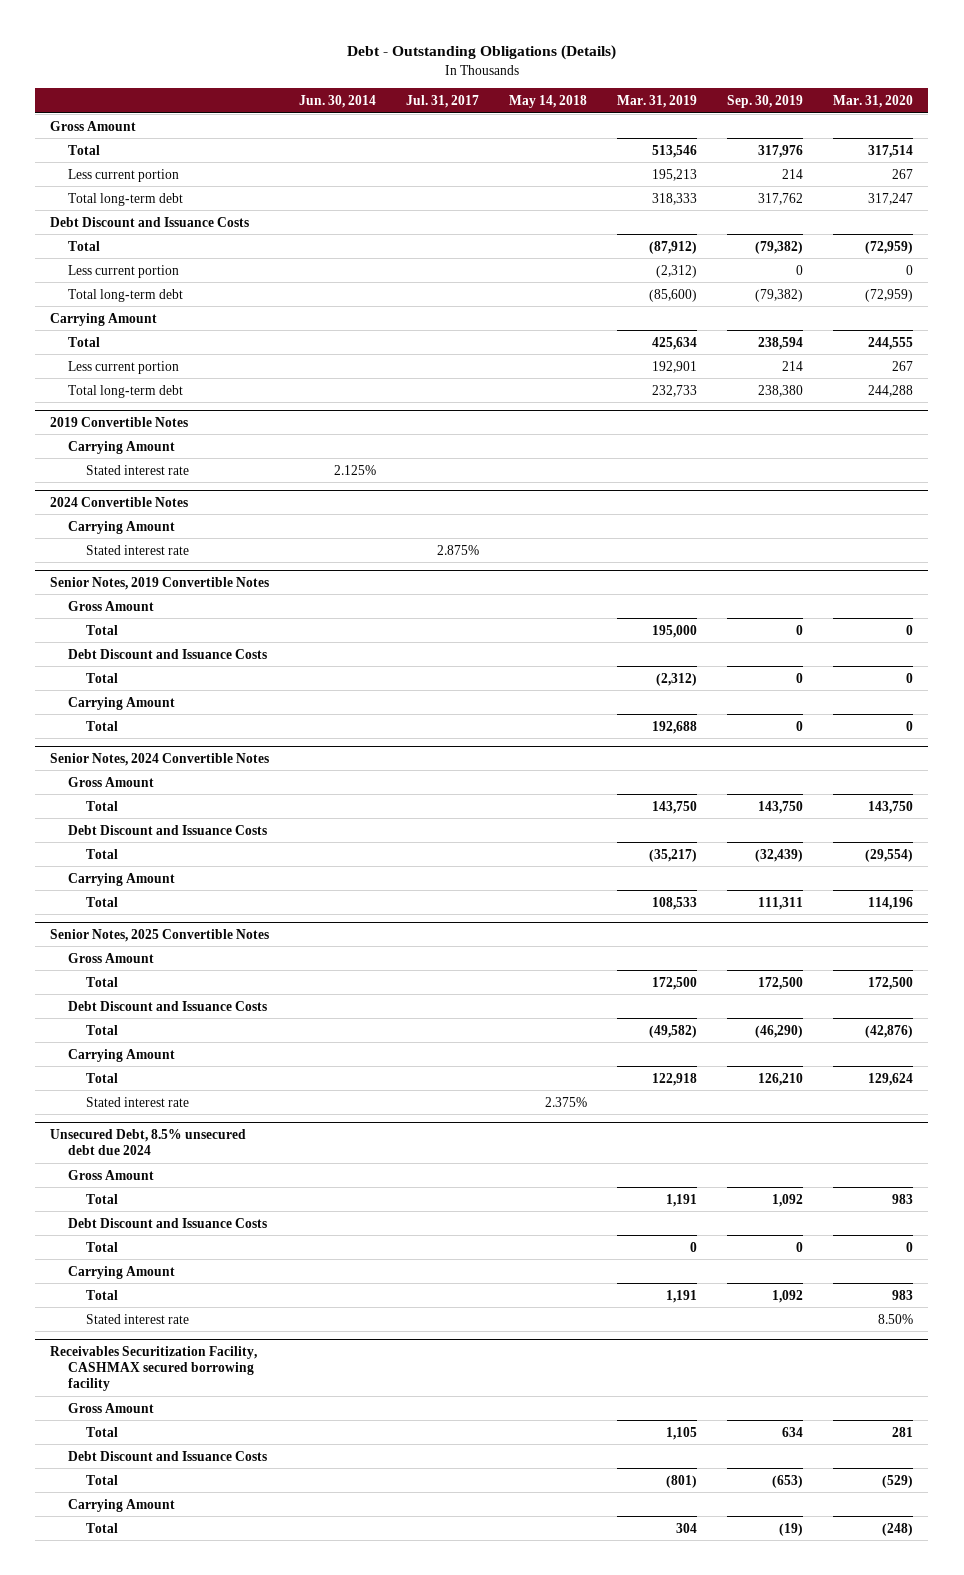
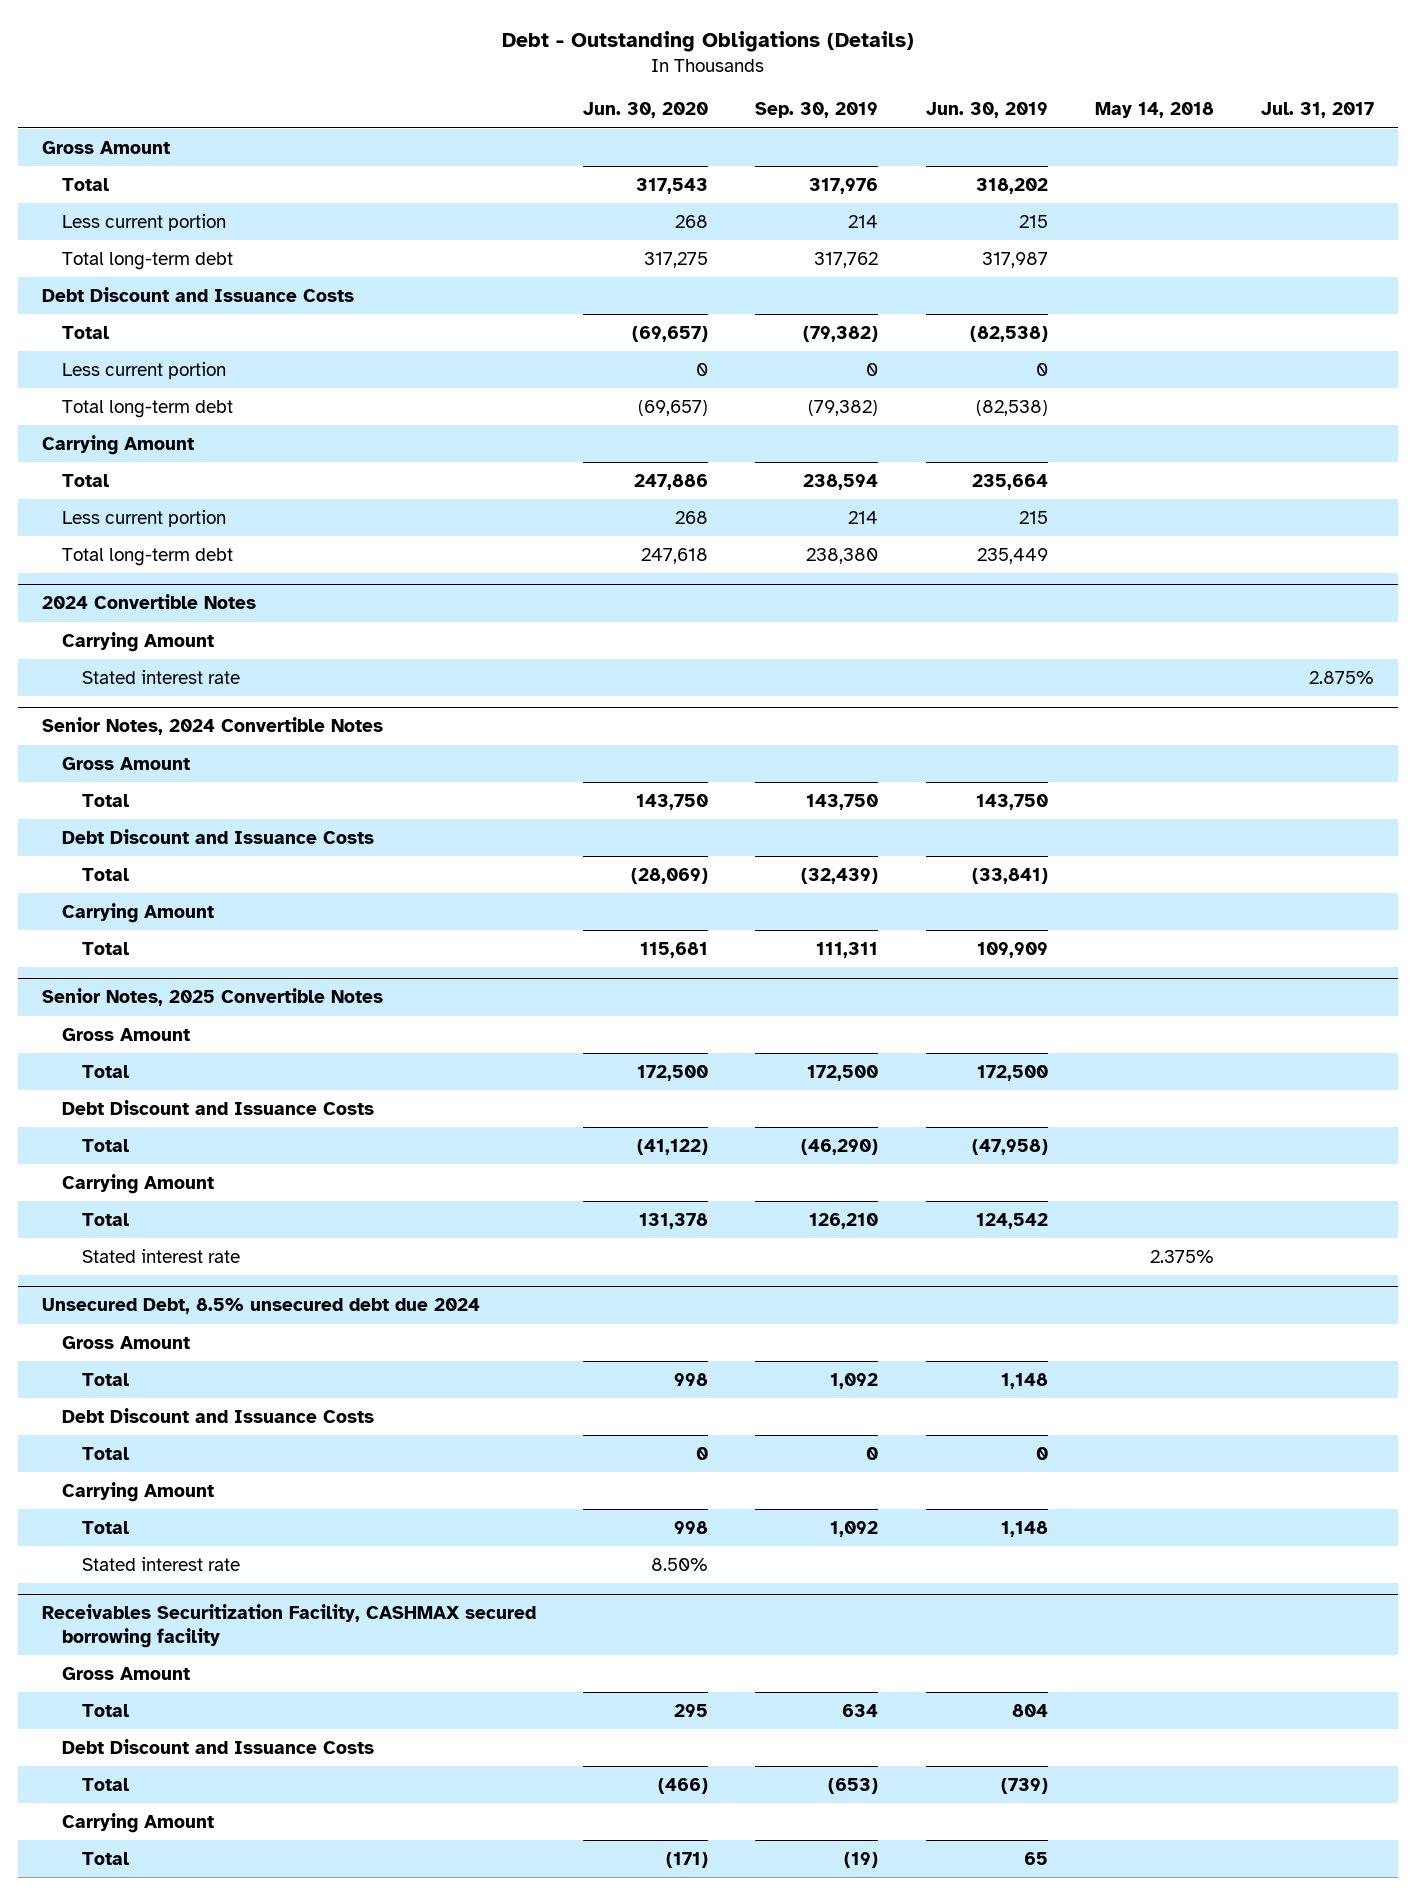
- | Jun. 30, 2014 | Jul. 31, 2017 | May 14, 2018 | Mar. 31, 2019 | Sep. 30, 2019 | Mar. 31, 2020
+ | Jun. 30, 2020 | Sep. 30, 2019 | Jun. 30, 2019 | May 14, 2018 | Jul. 31, 2017
- 2019 Convertible Notes
- Carrying Amount
- Stated interest rate | 2.125% | | | | |
- Senior Notes, 2019 Convertible Notes
- Gross Amount
- Total | | | | 195,000 | 0 | 0
- Debt Discount and Issuance Costs
- Total | | | | (2,312) | 0 | 0
- Carrying Amount
- Total | | | | 192,688 | 0 | 0

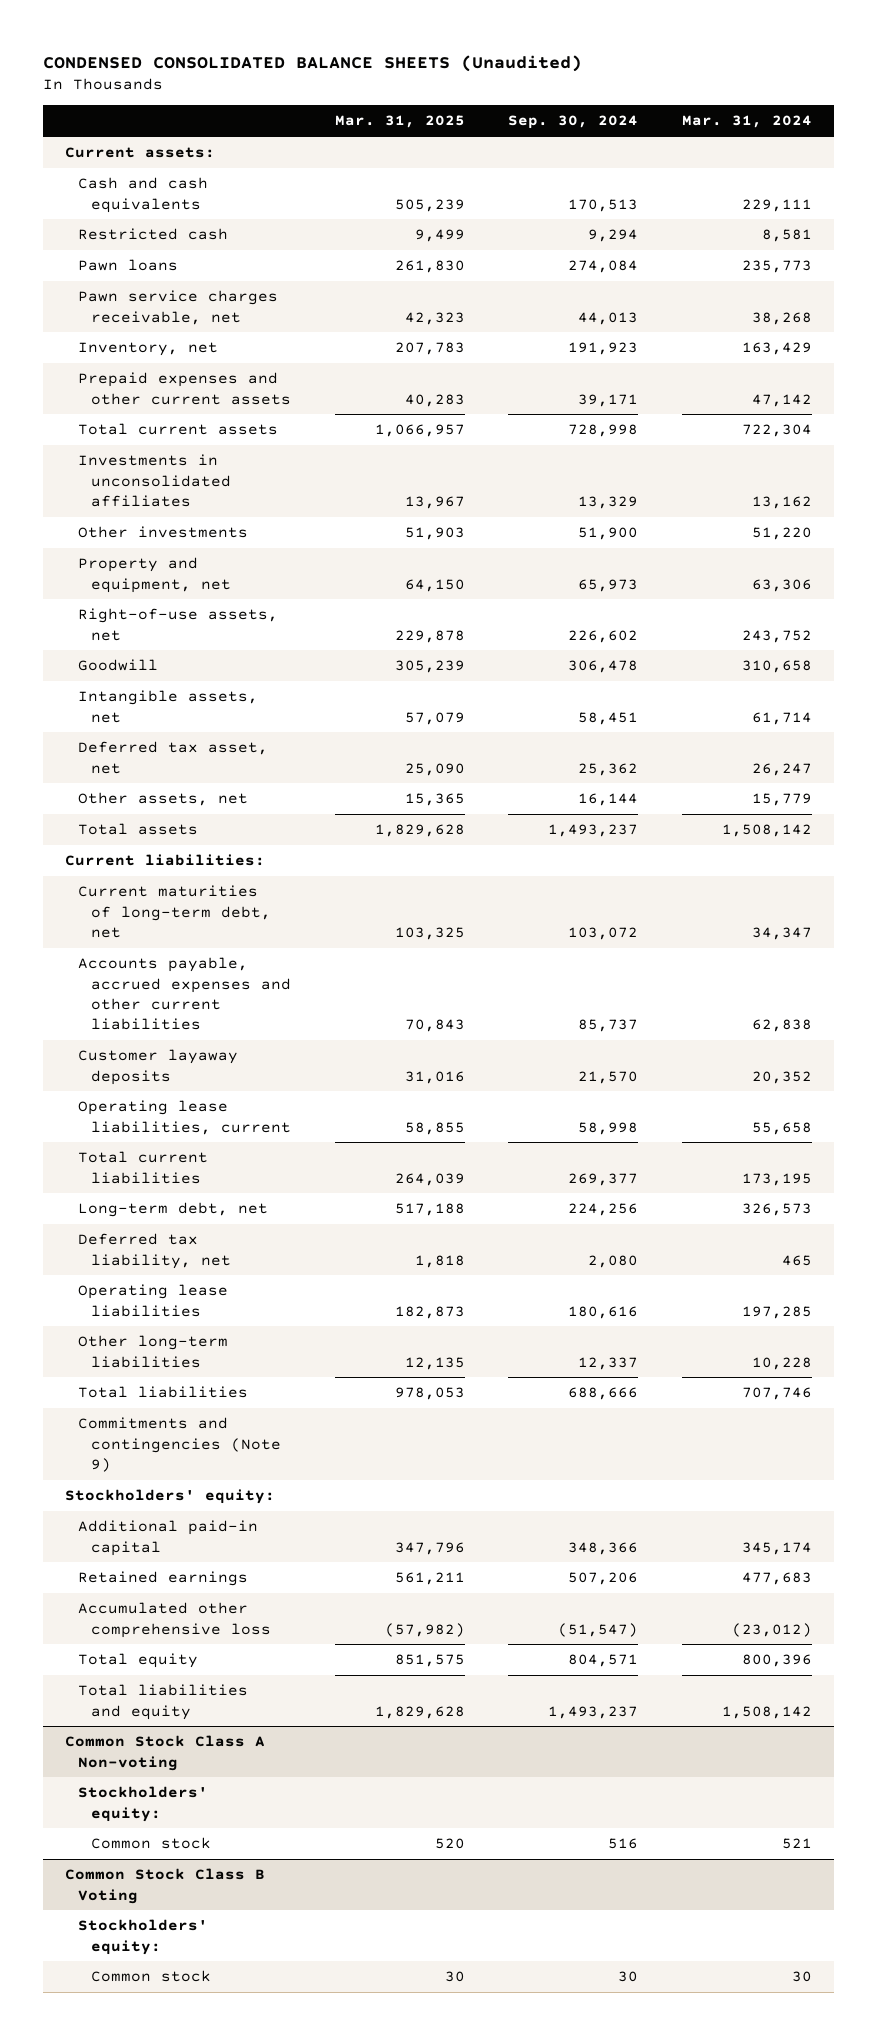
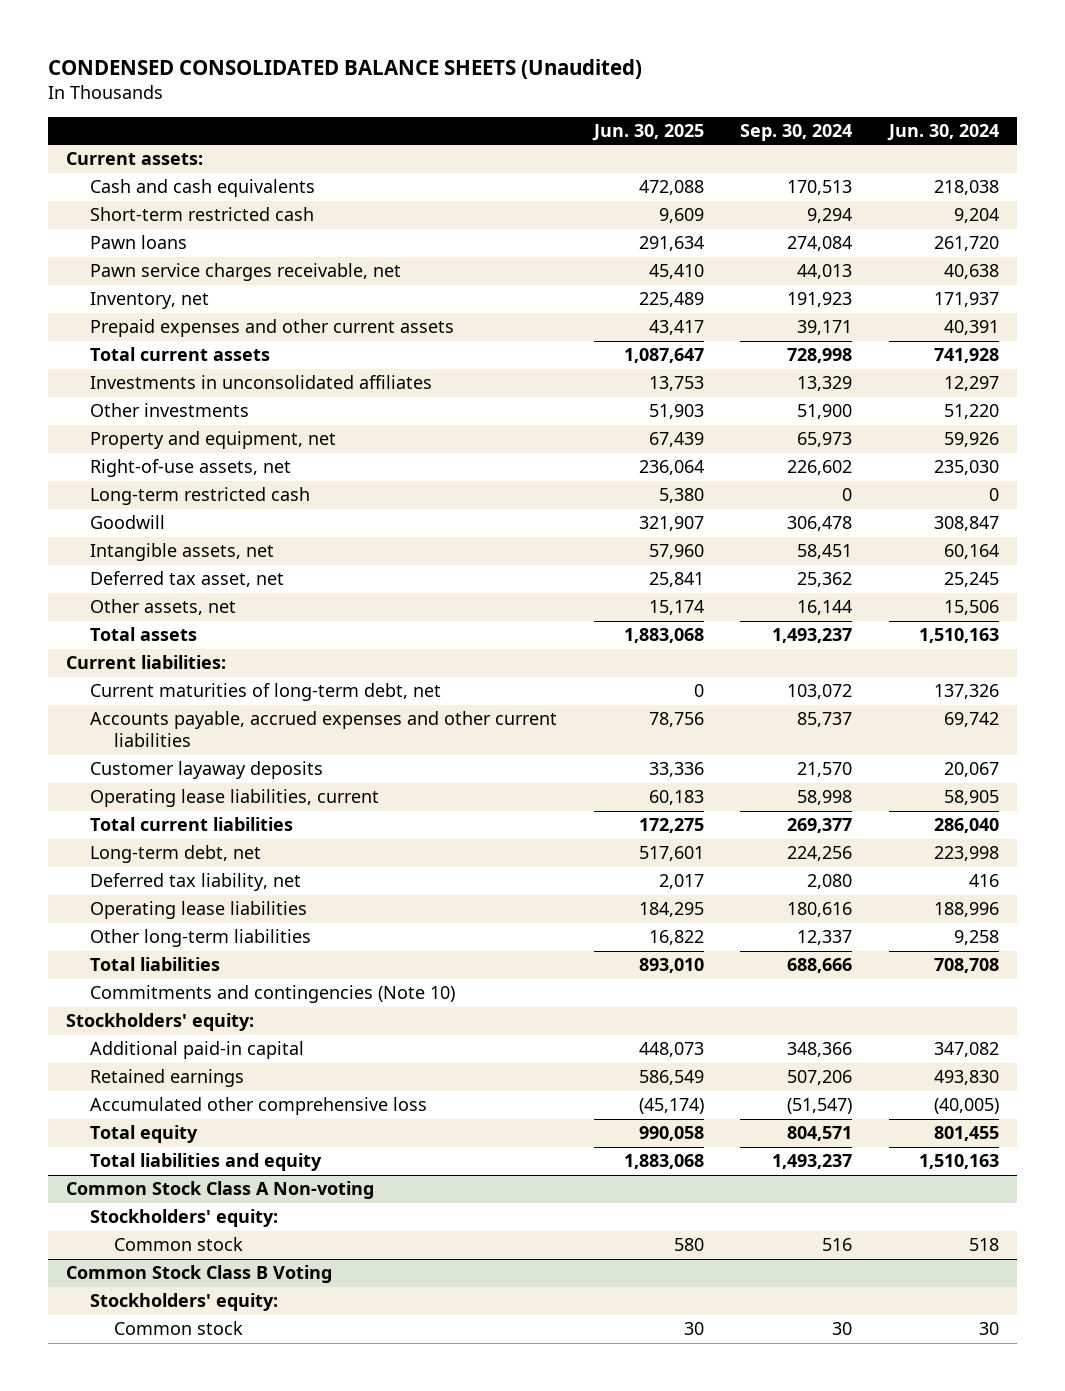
- | Mar. 31, 2025 | Sep. 30, 2024 | Mar. 31, 2024
+ | Jun. 30, 2025 | Sep. 30, 2024 | Jun. 30, 2024
- Restricted cash | 9,499 | 9,294 | 8,581
+ Short-term restricted cash | 9,609 | 9,294 | 9,204
+ Long-term restricted cash | 5,380 | 0 | 0
- Commitments and contingencies (Note 9)
+ Commitments and contingencies (Note 10)

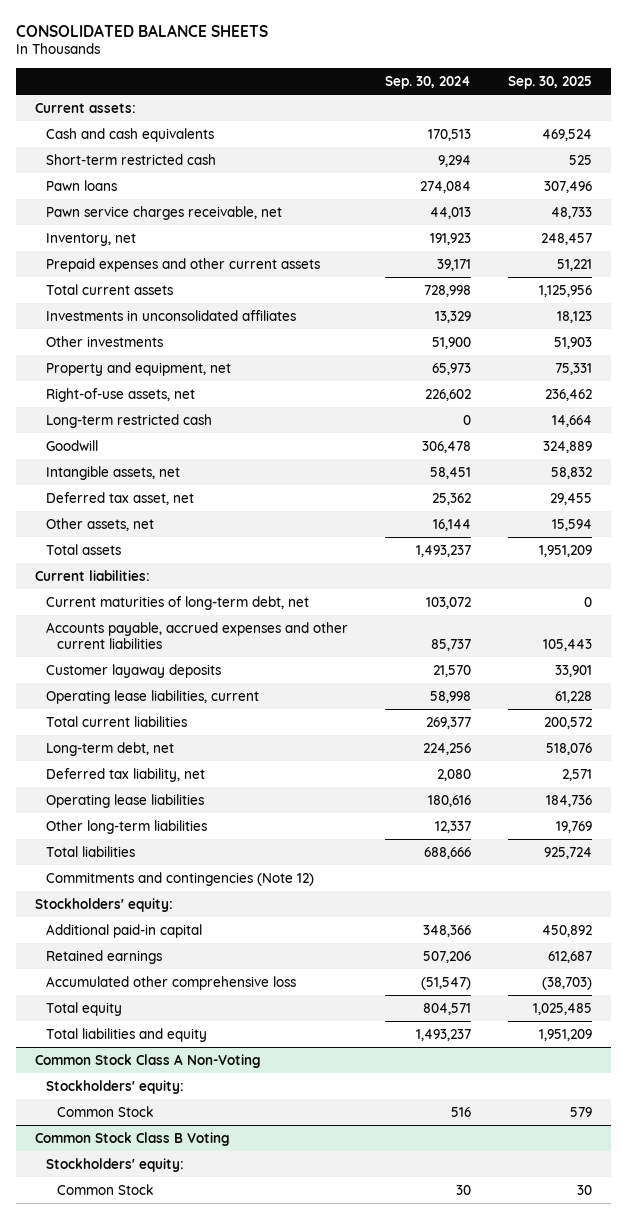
- CONDENSED CONSOLIDATED BALANCE SHEETS (Unaudited)
+ CONSOLIDATED BALANCE SHEETS
- | Jun. 30, 2025 | Sep. 30, 2024 | Jun. 30, 2024
+ | Sep. 30, 2024 | Sep. 30, 2025
- Commitments and contingencies (Note 10)
+ Commitments and contingencies (Note 12)
- Common Stock Class A Non-voting
+ Common Stock Class A Non-Voting
- Common stock | 580 | 516 | 518
+ Common Stock | 516 | 579
@ Common Stock Class B Voting
- Common stock | 30 | 30 | 30
+ Common Stock | 30 | 30

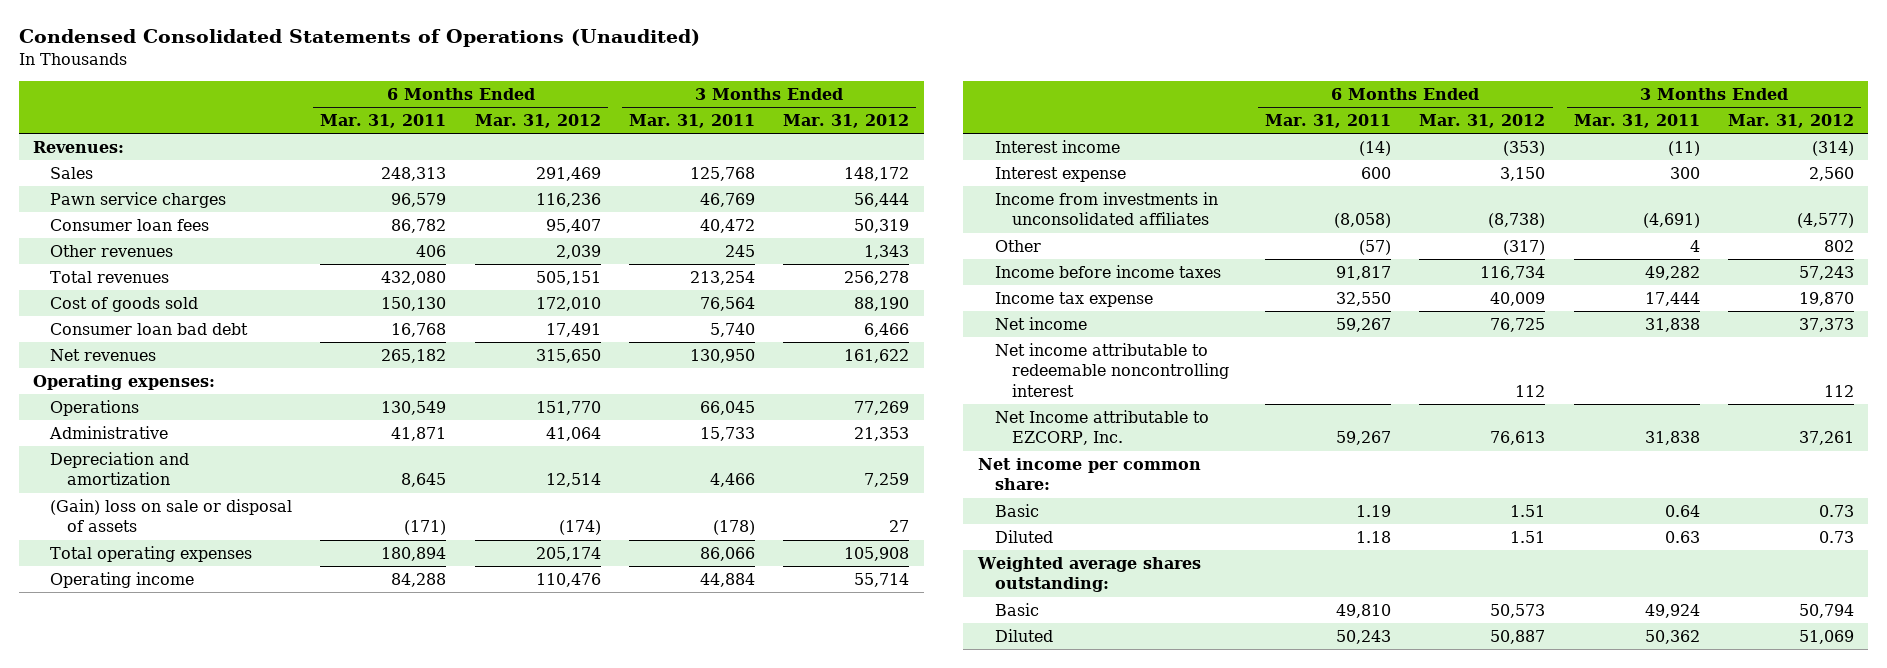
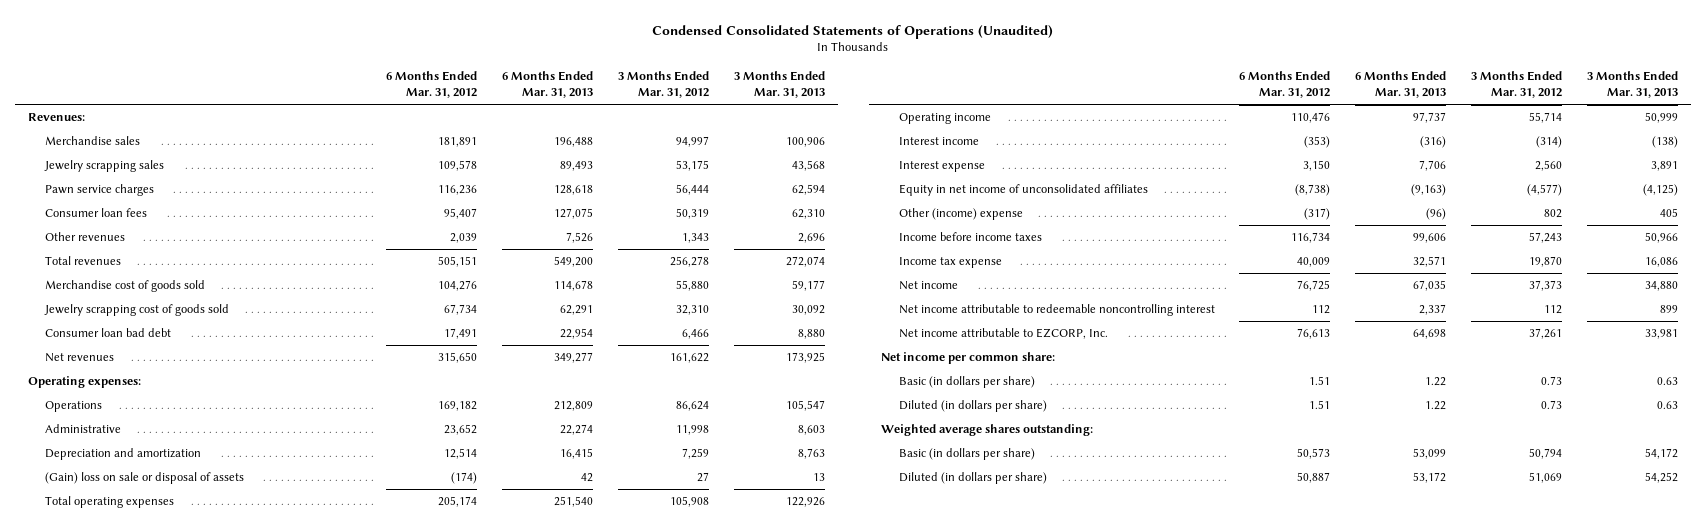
- | 6 Months Ended Mar. 31, 2011 | 6 Months Ended Mar. 31, 2012 | 3 Months Ended Mar. 31, 2011 | 3 Months Ended Mar. 31, 2012
+ | 6 Months Ended Mar. 31, 2012 | 6 Months Ended Mar. 31, 2013 | 3 Months Ended Mar. 31, 2012 | 3 Months Ended Mar. 31, 2013
- Sales | 248,313 | 291,469 | 125,768 | 148,172
+ Merchandise sales | 181,891 | 196,488 | 94,997 | 100,906
+ Jewelry scrapping sales | 109,578 | 89,493 | 53,175 | 43,568
- Cost of goods sold | 150,130 | 172,010 | 76,564 | 88,190
+ Merchandise cost of goods sold | 104,276 | 114,678 | 55,880 | 59,177
+ Jewelry scrapping cost of goods sold | 67,734 | 62,291 | 32,310 | 30,092
- Operations | 130,549 | 151,770 | 66,045 | 77,269
- Administrative | 41,871 | 41,064 | 15,733 | 21,353
+ Operations | 169,182 | 212,809 | 86,624 | 105,547
+ Administrative | 23,652 | 22,274 | 11,998 | 8,603
- Income from investments in unconsolidated affiliates | (8,058) | (8,738) | (4,691) | (4,577)
- Other | (57) | (317) | 4 | 802
+ Equity in net income of unconsolidated affiliates | (8,738) | (9,163) | (4,577) | (4,125)
+ Other (income) expense | (317) | (96) | 802 | 405
- Net Income attributable to EZCORP, Inc. | 59,267 | 76,613 | 31,838 | 37,261
+ Net income attributable to EZCORP, Inc. | 76,613 | 64,698 | 37,261 | 33,981
- Basic | 1.19 | 1.51 | 0.64 | 0.73
- Diluted | 1.18 | 1.51 | 0.63 | 0.73
+ Basic (in dollars per share) | 1.51 | 1.22 | 0.73 | 0.63
+ Diluted (in dollars per share) | 1.51 | 1.22 | 0.73 | 0.63
- Basic | 49,810 | 50,573 | 49,924 | 50,794
- Diluted | 50,243 | 50,887 | 50,362 | 51,069
+ Basic (in dollars per share) | 50,573 | 53,099 | 50,794 | 54,172
+ Diluted (in dollars per share) | 50,887 | 53,172 | 51,069 | 54,252

